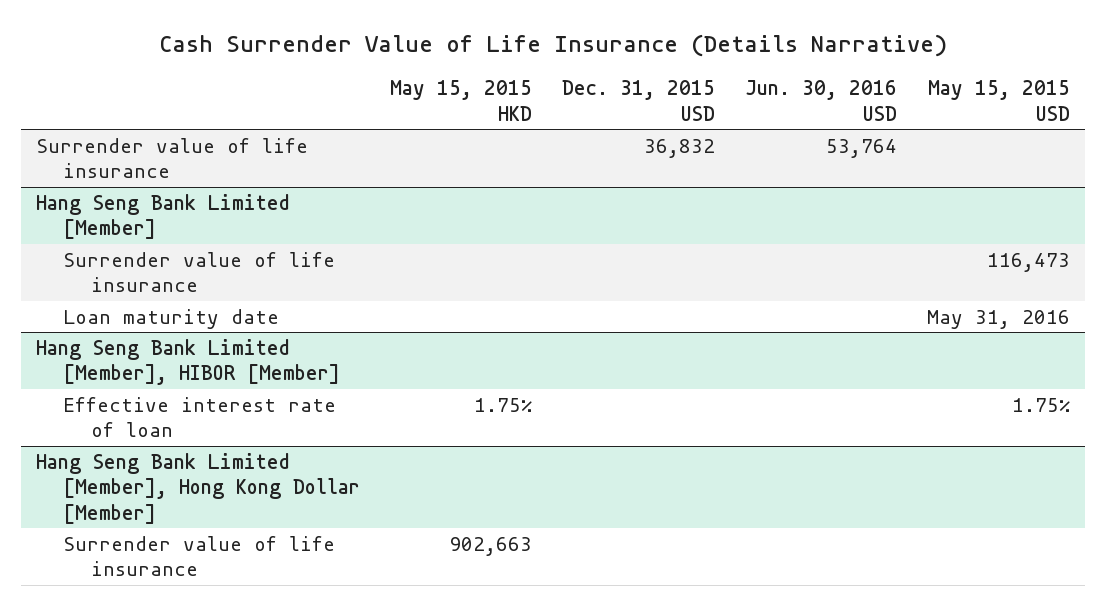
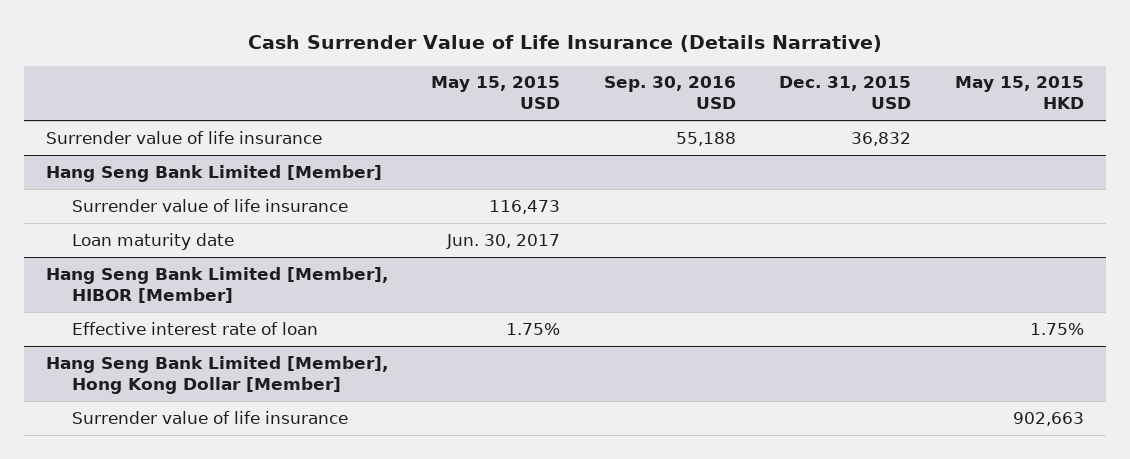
- | May 15, 2015 HKD | Dec. 31, 2015 USD | Jun. 30, 2016 USD | May 15, 2015 USD
+ | May 15, 2015 USD | Sep. 30, 2016 USD | Dec. 31, 2015 USD | May 15, 2015 HKD
@ Hang Seng Bank Limited [Member]
- Loan maturity date | | | | May 31, 2016
+ Loan maturity date | Jun. 30, 2017 | | |

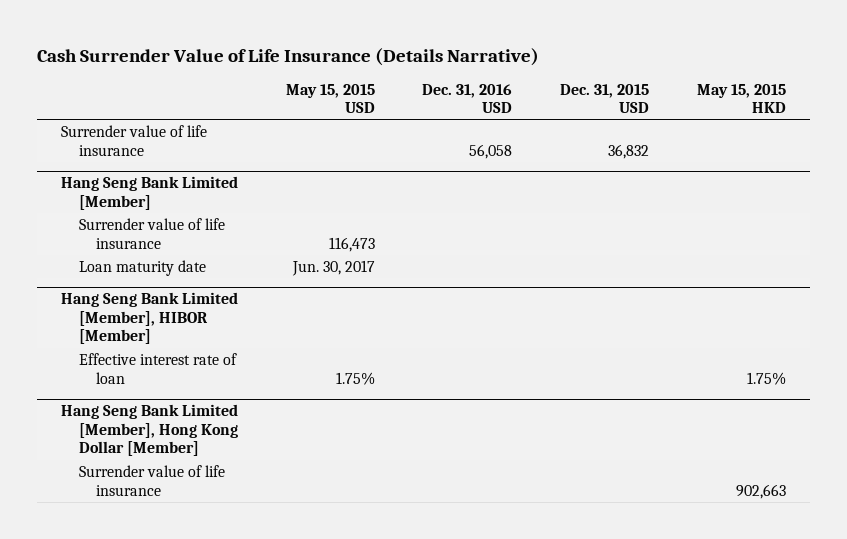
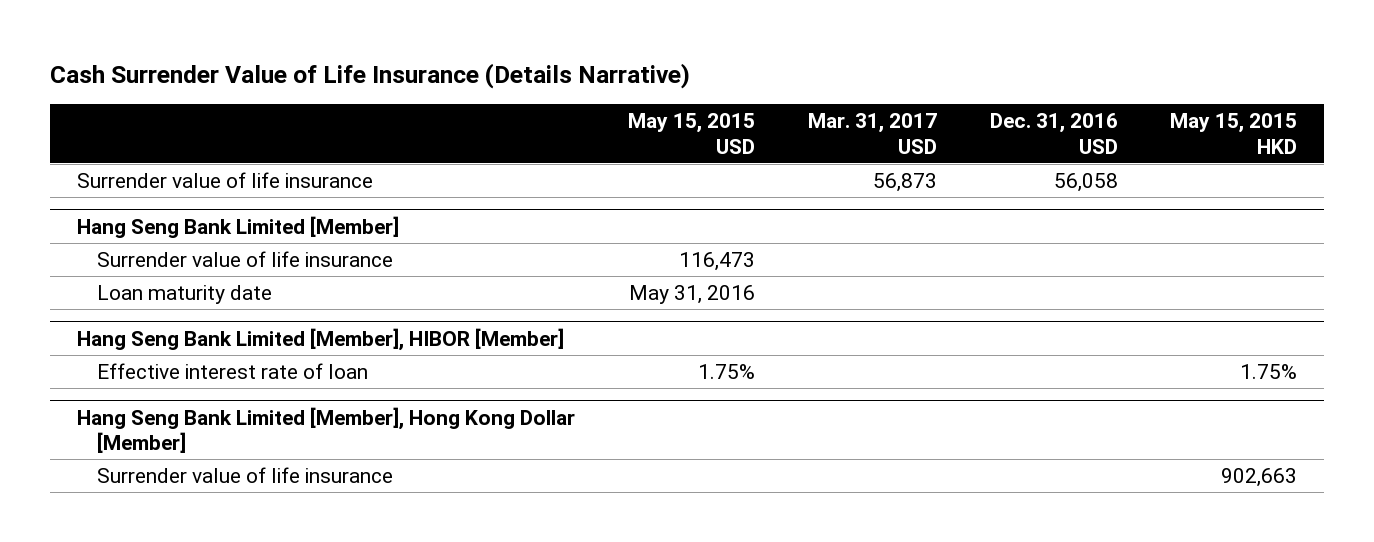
- | May 15, 2015 USD | Dec. 31, 2016 USD | Dec. 31, 2015 USD | May 15, 2015 HKD
+ | May 15, 2015 USD | Mar. 31, 2017 USD | Dec. 31, 2016 USD | May 15, 2015 HKD
@ Hang Seng Bank Limited [Member]
- Loan maturity date | Jun. 30, 2017 | | |
+ Loan maturity date | May 31, 2016 | | |

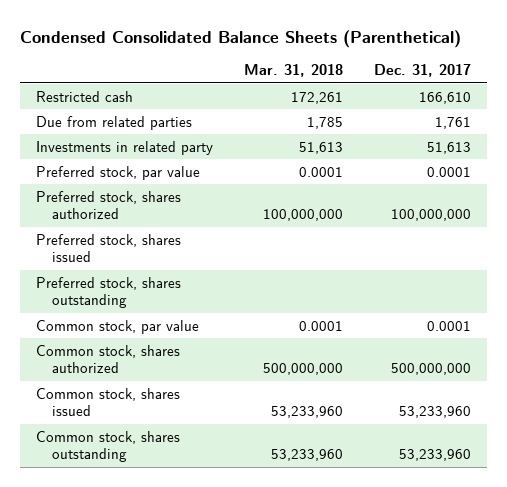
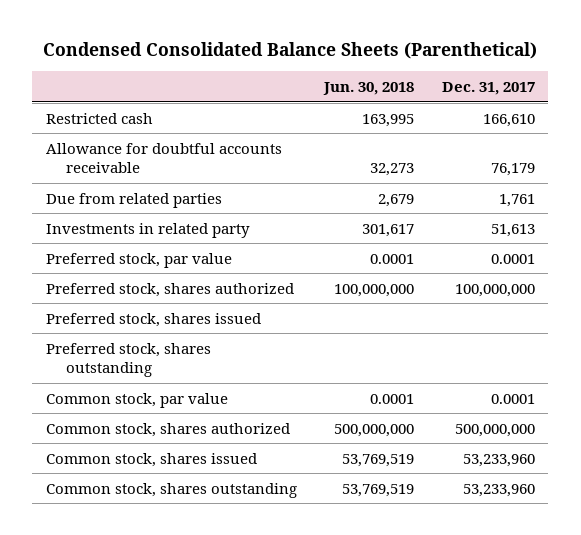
- | Mar. 31, 2018 | Dec. 31, 2017
+ | Jun. 30, 2018 | Dec. 31, 2017
+ Allowance for doubtful accounts receivable | 32,273 | 76,179

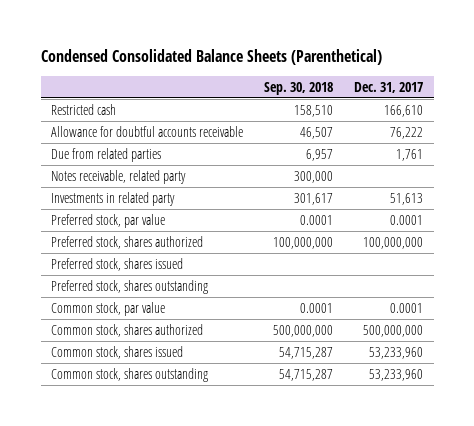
- | Jun. 30, 2018 | Dec. 31, 2017
+ | Sep. 30, 2018 | Dec. 31, 2017
- Allowance for doubtful accounts receivable | 32,273 | 76,179
+ Allowance for doubtful accounts receivable | 46,507 | 76,222
+ Notes receivable, related party | 300,000 |

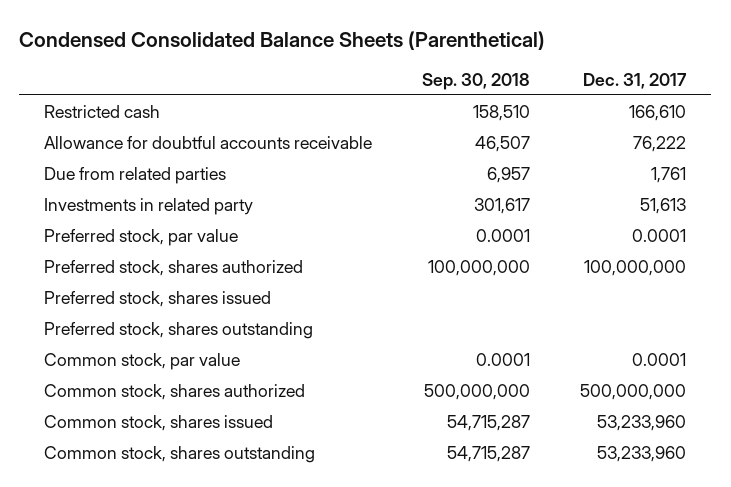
- Notes receivable, related party | 300,000 |

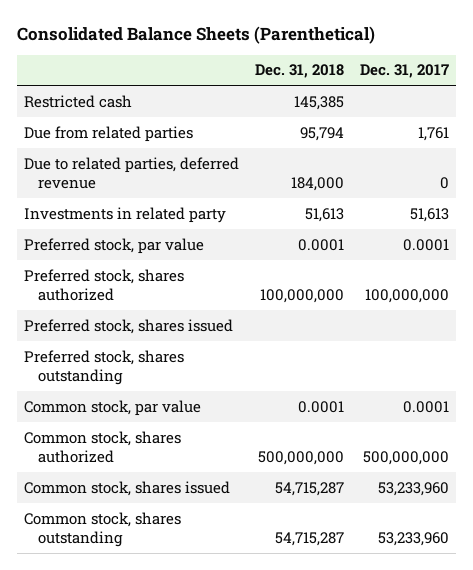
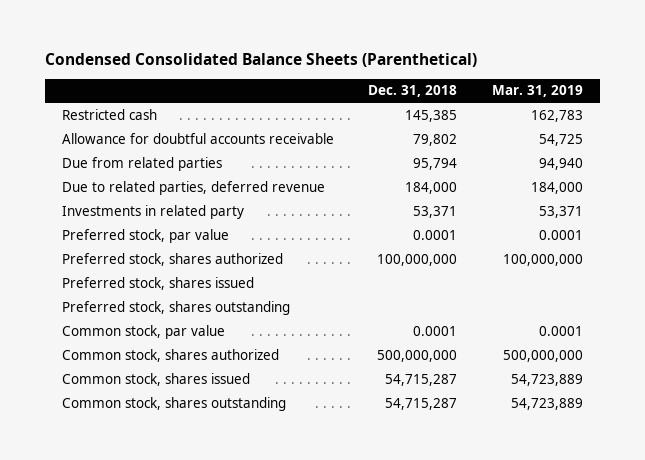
- Consolidated Balance Sheets (Parenthetical)
+ Condensed Consolidated Balance Sheets (Parenthetical)
- | Dec. 31, 2018 | Dec. 31, 2017
+ | Dec. 31, 2018 | Mar. 31, 2019
+ Allowance for doubtful accounts receivable | 79,802 | 54,725
- Investments in related party | 51,613 | 51,613
+ Investments in related party | 53,371 | 53,371

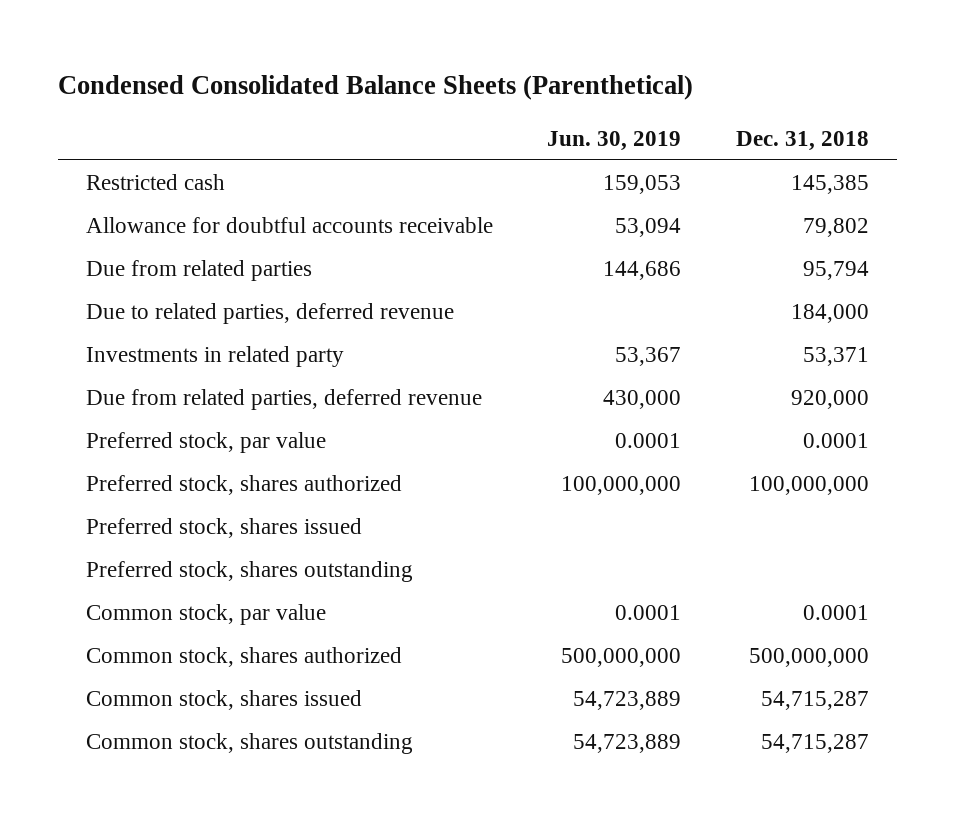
- | Dec. 31, 2018 | Mar. 31, 2019
+ | Jun. 30, 2019 | Dec. 31, 2018
+ Due from related parties, deferred revenue | 430,000 | 920,000

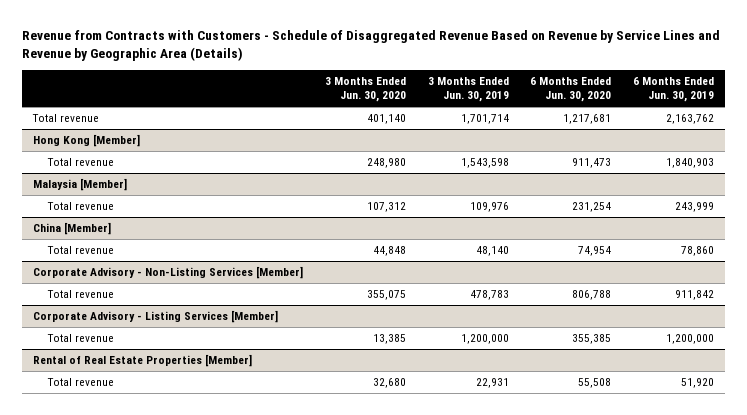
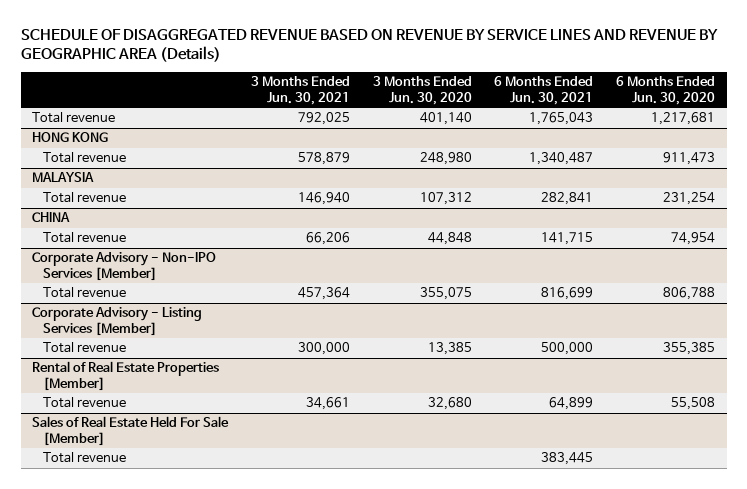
- Revenue from Contracts with Customers - Schedule of Disaggregated Revenue Based on Revenue by Service Lines and Revenue by Geographic Area (Details)
+ SCHEDULE OF DISAGGREGATED REVENUE BASED ON REVENUE BY SERVICE LINES AND REVENUE BY GEOGRAPHIC AREA (Details)
- | 3 Months Ended Jun. 30, 2020 | 3 Months Ended Jun. 30, 2019 | 6 Months Ended Jun. 30, 2020 | 6 Months Ended Jun. 30, 2019
+ | 3 Months Ended Jun. 30, 2021 | 3 Months Ended Jun. 30, 2020 | 6 Months Ended Jun. 30, 2021 | 6 Months Ended Jun. 30, 2020
- Hong Kong [Member]
+ HONG KONG
- Malaysia [Member]
+ MALAYSIA
- China [Member]
+ CHINA
- Corporate Advisory - Non-Listing Services [Member]
+ Corporate Advisory - Non-IPO Services [Member]
+ Sales of Real Estate Held For Sale [Member]
+ Total revenue | | | 383,445 |

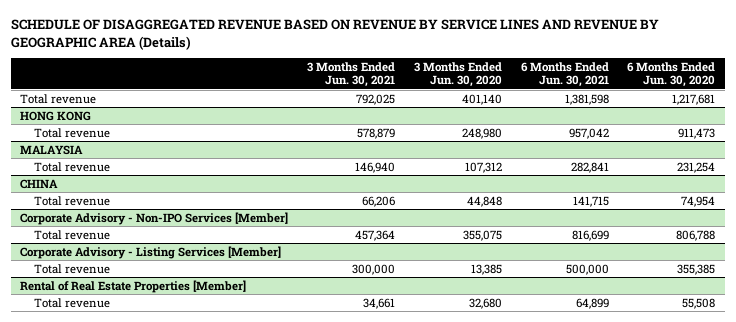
- Total revenue | 792,025 | 401,140 | 1,765,043 | 1,217,681
+ Total revenue | 792,025 | 401,140 | 1,381,598 | 1,217,681
@ HONG KONG
- Total revenue | 578,879 | 248,980 | 1,340,487 | 911,473
+ Total revenue | 578,879 | 248,980 | 957,042 | 911,473
- Sales of Real Estate Held For Sale [Member]
- Total revenue | | | 383,445 |

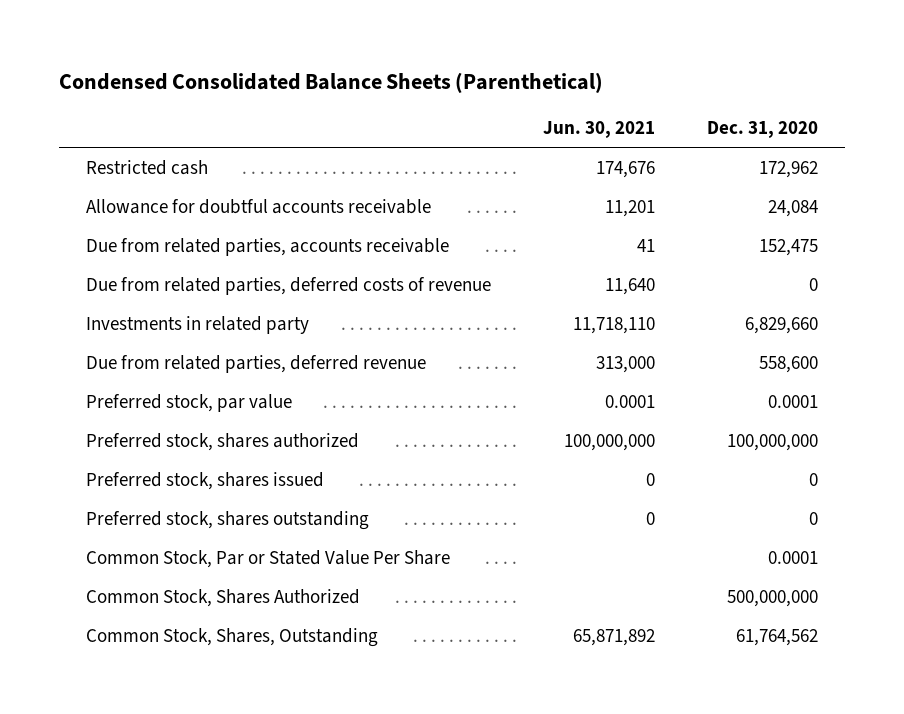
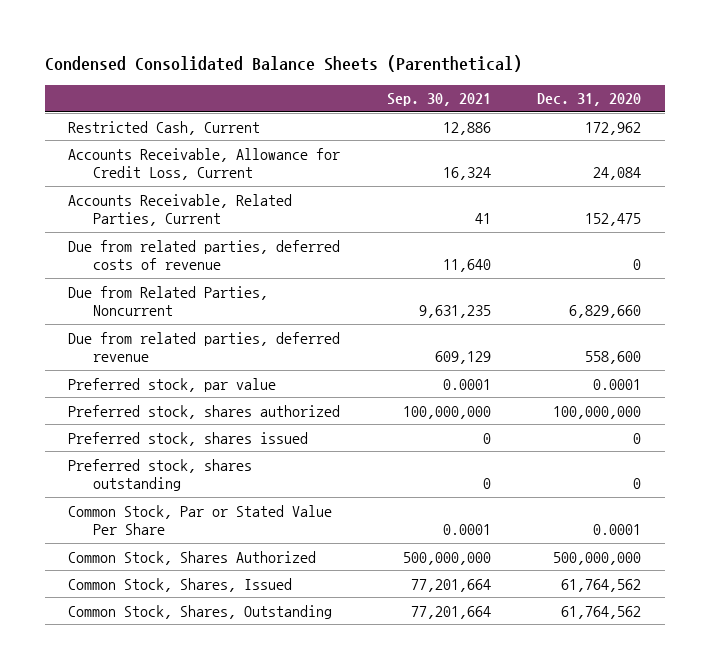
- | Jun. 30, 2021 | Dec. 31, 2020
+ | Sep. 30, 2021 | Dec. 31, 2020
- Restricted cash | 174,676 | 172,962
- Allowance for doubtful accounts receivable | 11,201 | 24,084
- Due from related parties, accounts receivable | 41 | 152,475
+ Restricted Cash, Current | 12,886 | 172,962
+ Accounts Receivable, Allowance for Credit Loss, Current | 16,324 | 24,084
+ Accounts Receivable, Related Parties, Current | 41 | 152,475
- Investments in related party | 11,718,110 | 6,829,660
+ Due from Related Parties, Noncurrent | 9,631,235 | 6,829,660
+ Common Stock, Shares, Issued | 77,201,664 | 61,764,562

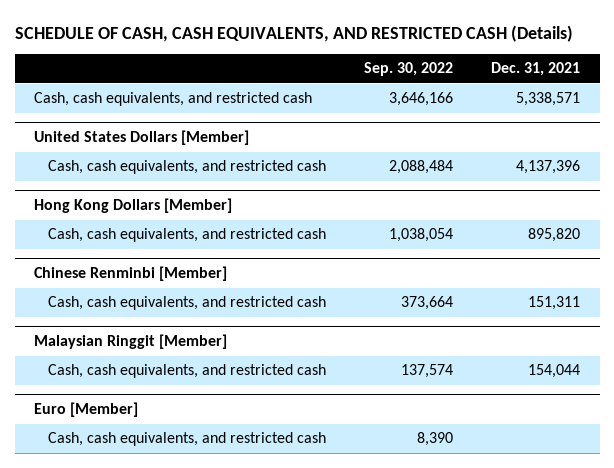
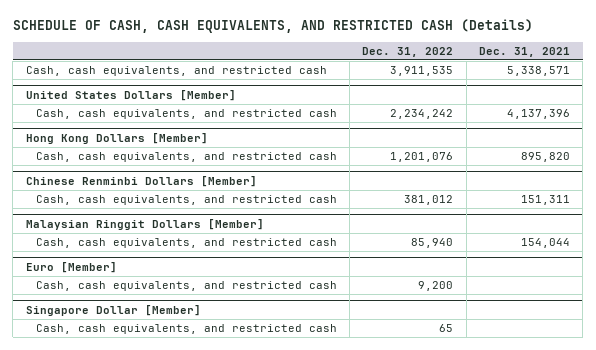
- | Sep. 30, 2022 | Dec. 31, 2021
+ | Dec. 31, 2022 | Dec. 31, 2021
- Chinese Renminbi [Member]
+ Chinese Renminbi Dollars [Member]
- Malaysian Ringgit [Member]
+ Malaysian Ringgit Dollars [Member]
+ Singapore Dollar [Member]
+ Cash, cash equivalents, and restricted cash | 65 |

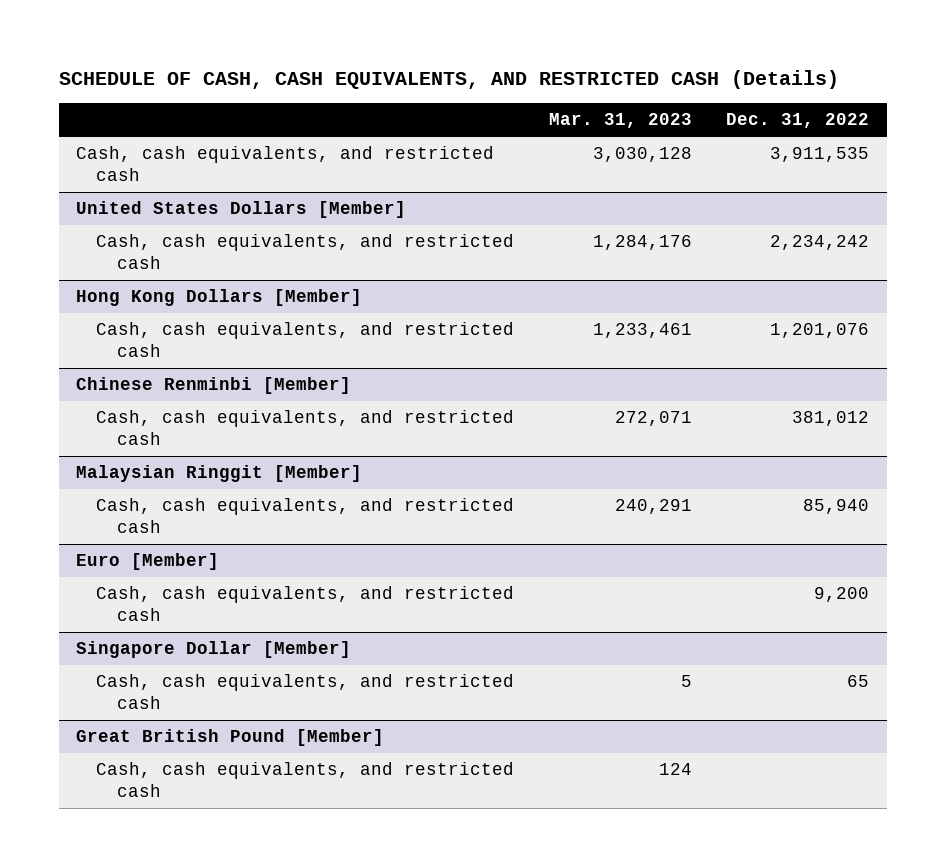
- | Dec. 31, 2022 | Dec. 31, 2021
+ | Mar. 31, 2023 | Dec. 31, 2022
- Chinese Renminbi Dollars [Member]
+ Chinese Renminbi [Member]
- Malaysian Ringgit Dollars [Member]
+ Malaysian Ringgit [Member]
+ Great British Pound [Member]
+ Cash, cash equivalents, and restricted cash | 124 |

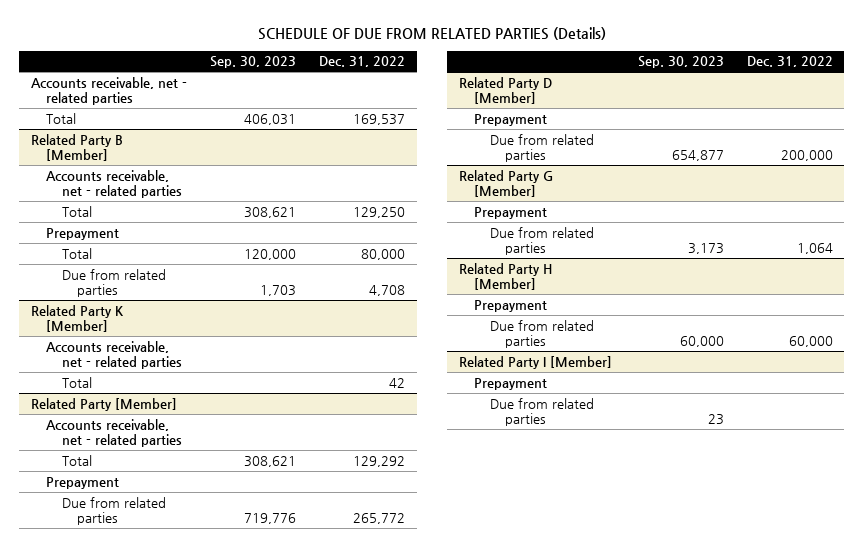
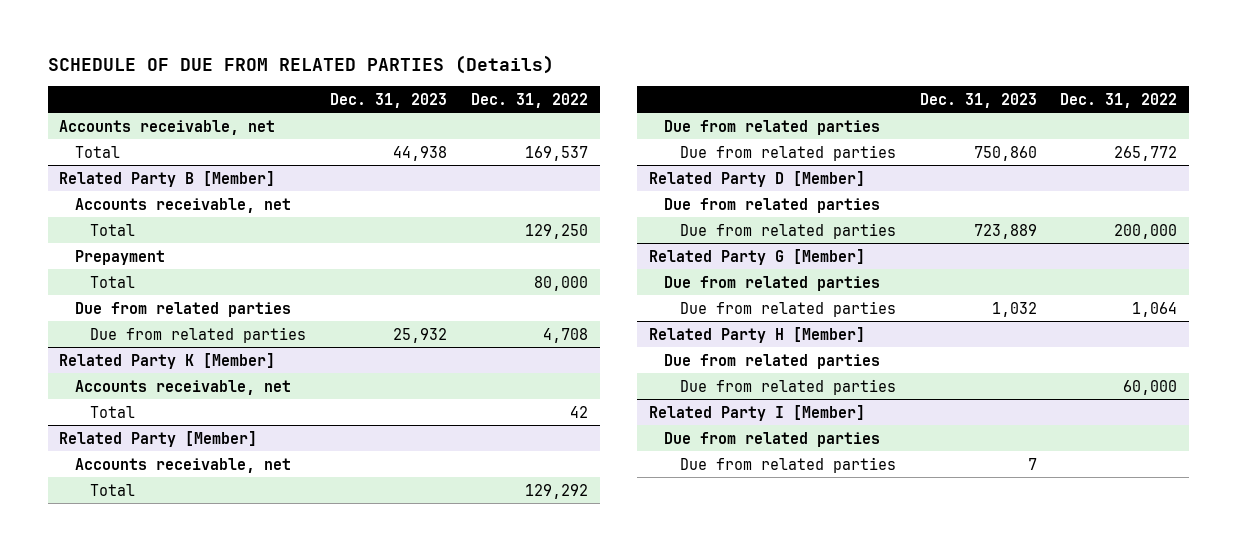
- | Sep. 30, 2023 | Dec. 31, 2022
+ | Dec. 31, 2023 | Dec. 31, 2022
- Accounts receivable, net - related parties
+ Accounts receivable, net
@ Related Party B [Member]
- Accounts receivable, net - related parties
+ Accounts receivable, net
+ Due from related parties
@ Related Party K [Member]
- Accounts receivable, net - related parties
+ Accounts receivable, net
@ Related Party [Member]
- Accounts receivable, net - related parties
+ Accounts receivable, net
- Prepayment
+ Due from related parties
@ Related Party D [Member]
- Prepayment
+ Due from related parties
@ Related Party G [Member]
- Prepayment
+ Due from related parties
@ Related Party H [Member]
- Prepayment
+ Due from related parties
@ Related Party I [Member]
- Prepayment
+ Due from related parties | 7 |

